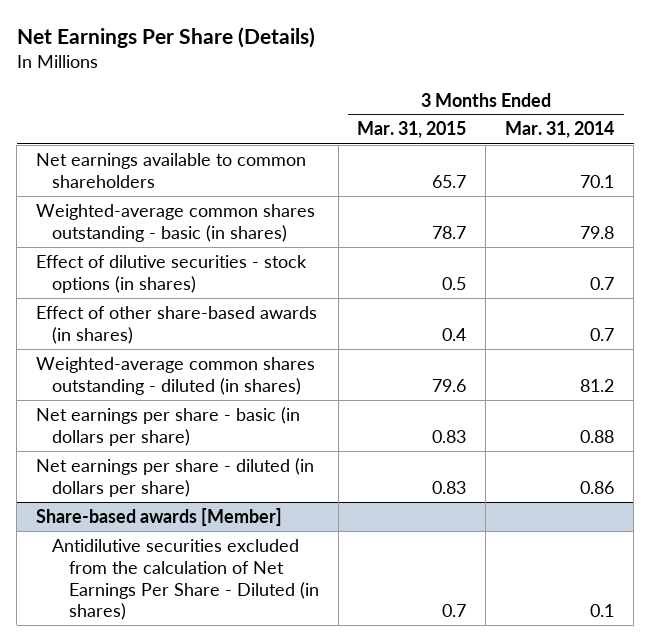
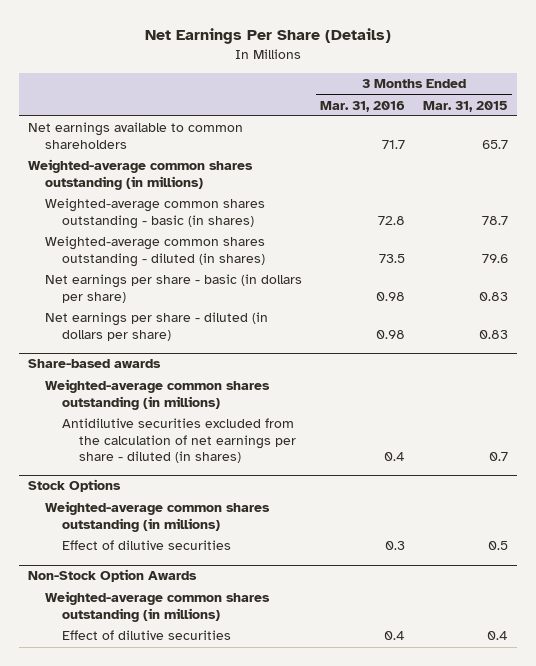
- | 3 Months Ended Mar. 31, 2015 | 3 Months Ended Mar. 31, 2014
+ | 3 Months Ended Mar. 31, 2016 | 3 Months Ended Mar. 31, 2015
+ Weighted-average common shares outstanding (in millions)
- Effect of dilutive securities - stock options (in shares) | 0.5 | 0.7
- Effect of other share-based awards (in shares) | 0.4 | 0.7
- Share-based awards [Member]
- Antidilutive securities excluded from the calculation of Net Earnings Per Share - Diluted (in shares) | 0.7 | 0.1
+ Share-based awards
+ Weighted-average common shares outstanding (in millions)
+ Antidilutive securities excluded from the calculation of net earnings per share - diluted (in shares) | 0.4 | 0.7
+ Stock Options
+ Weighted-average common shares outstanding (in millions)
+ Effect of dilutive securities | 0.3 | 0.5
+ Non-Stock Option Awards
+ Weighted-average common shares outstanding (in millions)
+ Effect of dilutive securities | 0.4 | 0.4

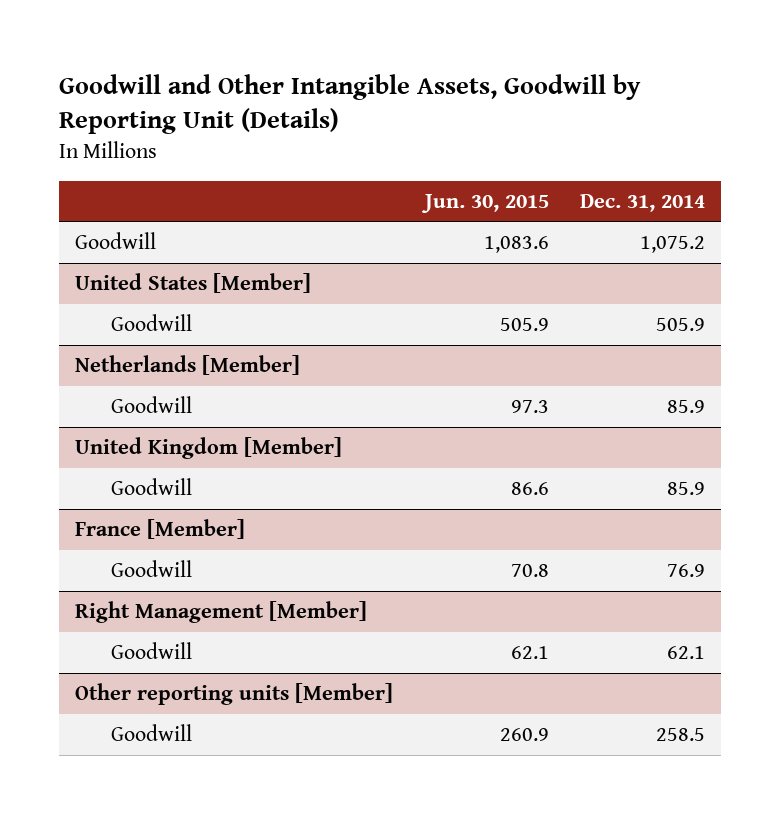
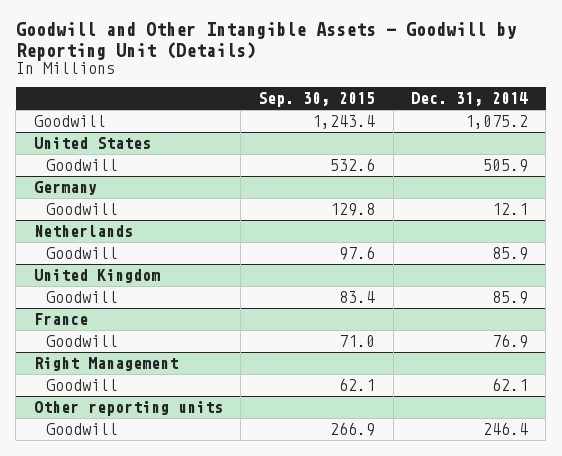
- Goodwill and Other Intangible Assets, Goodwill by Reporting Unit (Details)
+ Goodwill and Other Intangible Assets - Goodwill by Reporting Unit (Details)
- | Jun. 30, 2015 | Dec. 31, 2014
+ | Sep. 30, 2015 | Dec. 31, 2014
- United States [Member]
+ United States
- Netherlands [Member]
+ Germany
+ Goodwill | 129.8 | 12.1
+ Netherlands
- United Kingdom [Member]
+ United Kingdom
- France [Member]
+ France
- Right Management [Member]
+ Right Management
- Other reporting units [Member]
- Goodwill | 260.9 | 258.5
+ Other reporting units
+ Goodwill | 266.9 | 246.4

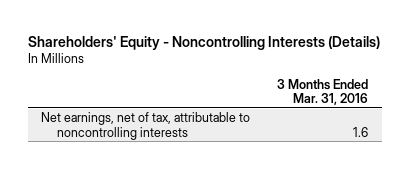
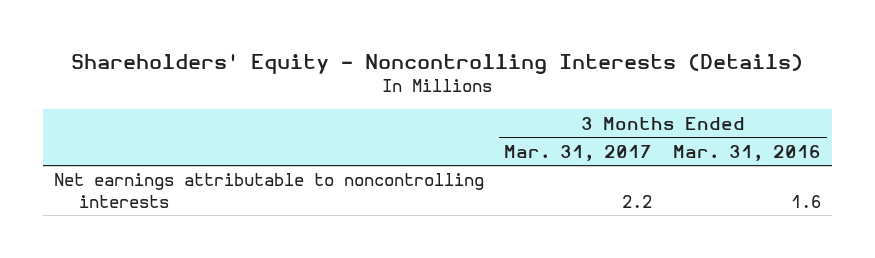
- | 3 Months Ended Mar. 31, 2016
+ | 3 Months Ended Mar. 31, 2017 | 3 Months Ended Mar. 31, 2016
- Net earnings, net of tax, attributable to noncontrolling interests | 1.6
+ Net earnings attributable to noncontrolling interests | 2.2 | 1.6

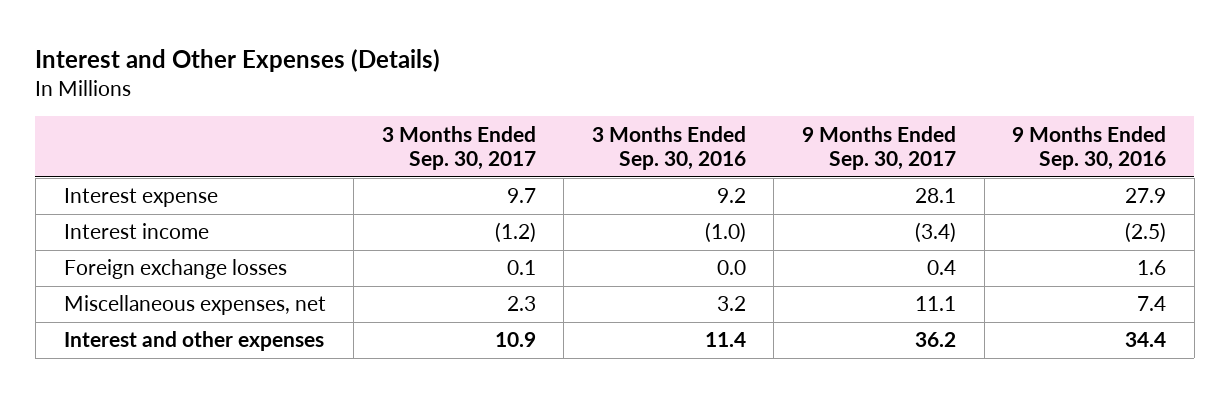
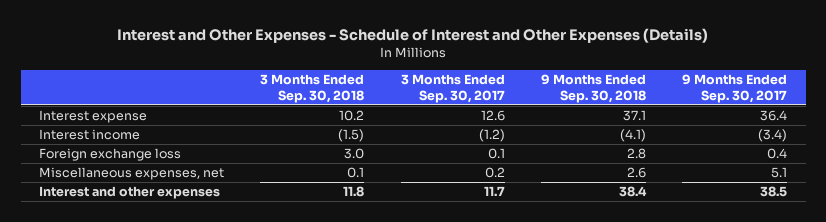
- Interest and Other Expenses (Details)
+ Interest and Other Expenses - Schedule of Interest and Other Expenses (Details)
- | 3 Months Ended Sep. 30, 2017 | 3 Months Ended Sep. 30, 2016 | 9 Months Ended Sep. 30, 2017 | 9 Months Ended Sep. 30, 2016
+ | 3 Months Ended Sep. 30, 2018 | 3 Months Ended Sep. 30, 2017 | 9 Months Ended Sep. 30, 2018 | 9 Months Ended Sep. 30, 2017
- Interest expense | 9.7 | 9.2 | 28.1 | 27.9
+ Interest expense | 10.2 | 12.6 | 37.1 | 36.4
- Foreign exchange losses | 0.1 | 0.0 | 0.4 | 1.6
- Miscellaneous expenses, net | 2.3 | 3.2 | 11.1 | 7.4
- Interest and other expenses | 10.9 | 11.4 | 36.2 | 34.4
+ Foreign exchange loss | 3.0 | 0.1 | 2.8 | 0.4
+ Miscellaneous expenses, net | 0.1 | 0.2 | 2.6 | 5.1
+ Interest and other expenses | 11.8 | 11.7 | 38.4 | 38.5

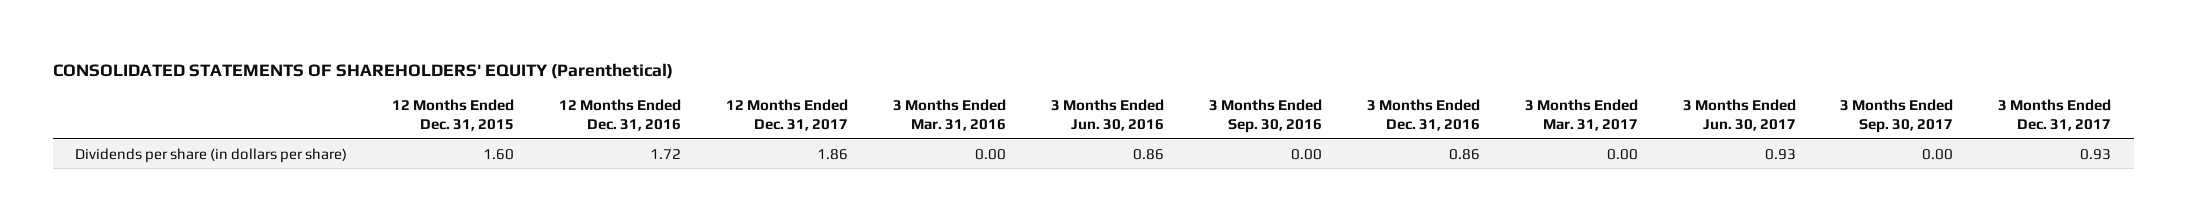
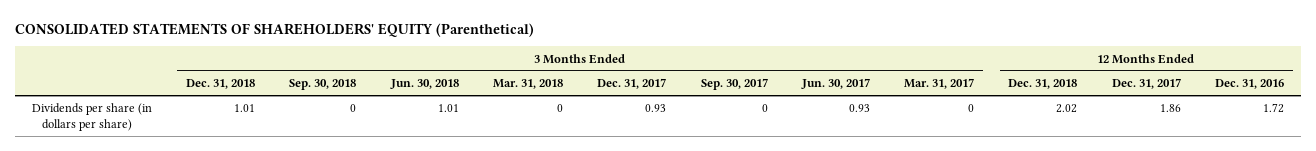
- | 12 Months Ended Dec. 31, 2015 | 12 Months Ended Dec. 31, 2016 | 12 Months Ended Dec. 31, 2017 | 3 Months Ended Mar. 31, 2016 | 3 Months Ended Jun. 30, 2016 | 3 Months Ended Sep. 30, 2016 | 3 Months Ended Dec. 31, 2016 | 3 Months Ended Mar. 31, 2017 | 3 Months Ended Jun. 30, 2017 | 3 Months Ended Sep. 30, 2017 | 3 Months Ended Dec. 31, 2017
+ | 3 Months Ended Dec. 31, 2018 | 3 Months Ended Sep. 30, 2018 | 3 Months Ended Jun. 30, 2018 | 3 Months Ended Mar. 31, 2018 | 3 Months Ended Dec. 31, 2017 | 3 Months Ended Sep. 30, 2017 | 3 Months Ended Jun. 30, 2017 | 3 Months Ended Mar. 31, 2017 | 12 Months Ended Dec. 31, 2018 | 12 Months Ended Dec. 31, 2017 | 12 Months Ended Dec. 31, 2016
- Dividends per share (in dollars per share) | 1.60 | 1.72 | 1.86 | 0.00 | 0.86 | 0.00 | 0.86 | 0.00 | 0.93 | 0.00 | 0.93
+ Dividends per share (in dollars per share) | 1.01 | 0 | 1.01 | 0 | 0.93 | 0 | 0.93 | 0 | 2.02 | 1.86 | 1.72

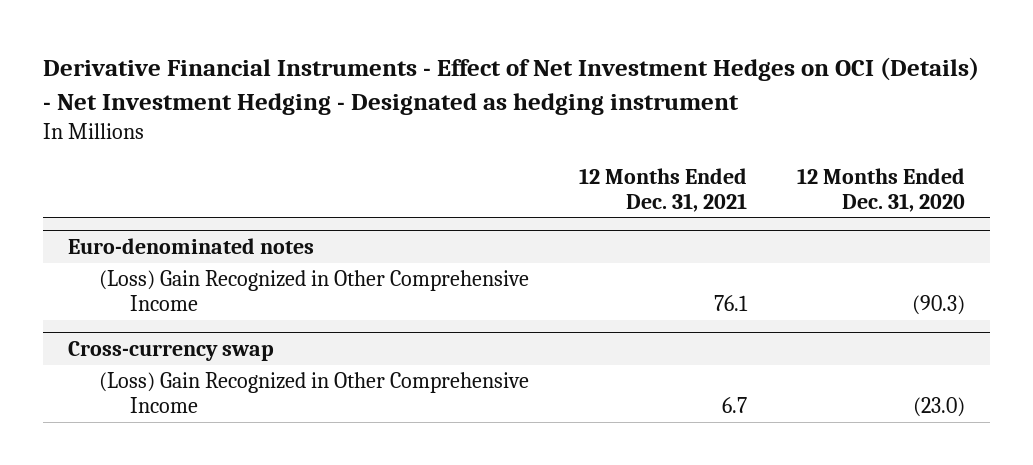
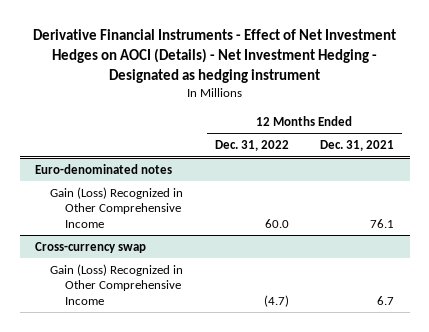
- Derivative Financial Instruments - Effect of Net Investment Hedges on OCI (Details) - Net Investment Hedging - Designated as hedging instrument
+ Derivative Financial Instruments - Effect of Net Investment Hedges on AOCI (Details) - Net Investment Hedging - Designated as hedging instrument
- | 12 Months Ended Dec. 31, 2021 | 12 Months Ended Dec. 31, 2020
+ | 12 Months Ended Dec. 31, 2022 | 12 Months Ended Dec. 31, 2021
@ Euro-denominated notes
- (Loss) Gain Recognized in Other Comprehensive Income | 76.1 | (90.3)
+ Gain (Loss) Recognized in Other Comprehensive Income | 60.0 | 76.1
@ Cross-currency swap
- (Loss) Gain Recognized in Other Comprehensive Income | 6.7 | (23.0)
+ Gain (Loss) Recognized in Other Comprehensive Income | (4.7) | 6.7

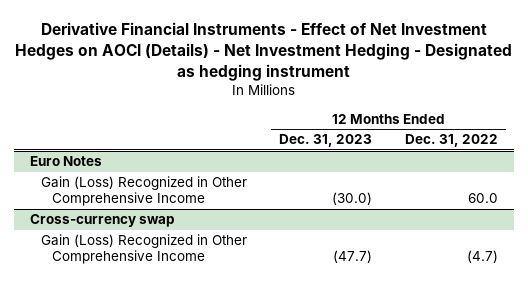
- | 12 Months Ended Dec. 31, 2022 | 12 Months Ended Dec. 31, 2021
+ | 12 Months Ended Dec. 31, 2023 | 12 Months Ended Dec. 31, 2022
- Euro-denominated notes
+ Euro Notes

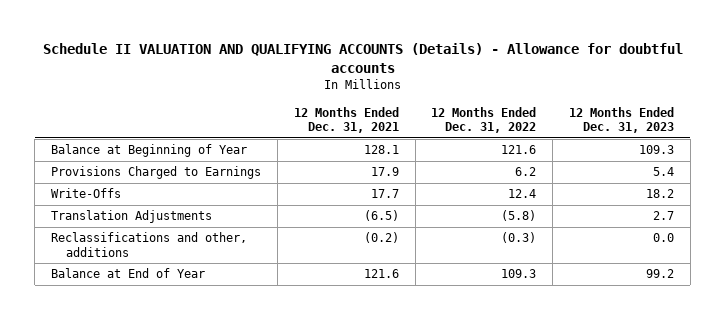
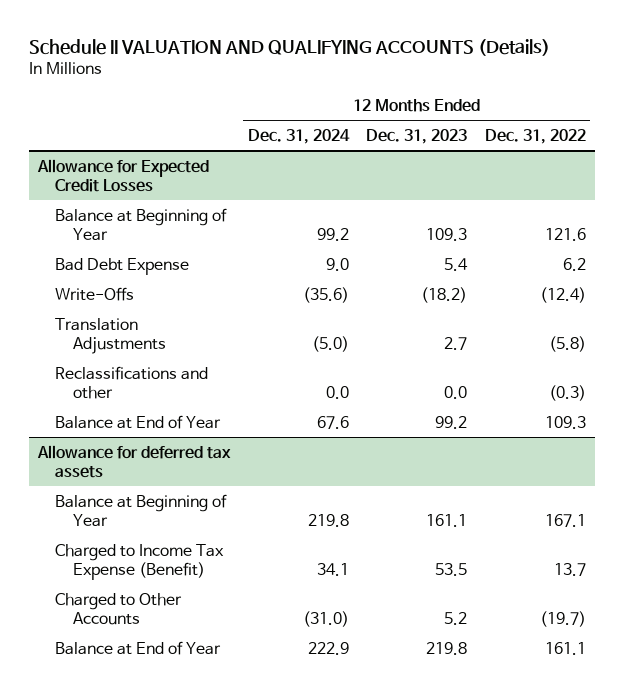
- Schedule II VALUATION AND QUALIFYING ACCOUNTS (Details) - Allowance for doubtful accounts
+ Schedule II VALUATION AND QUALIFYING ACCOUNTS (Details)
- | 12 Months Ended Dec. 31, 2021 | 12 Months Ended Dec. 31, 2022 | 12 Months Ended Dec. 31, 2023
+ | 12 Months Ended Dec. 31, 2024 | 12 Months Ended Dec. 31, 2023 | 12 Months Ended Dec. 31, 2022
+ Allowance for Expected Credit Losses
- Provisions Charged to Earnings | 17.9 | 6.2 | 5.4
- Write-Offs | 17.7 | 12.4 | 18.2
+ Bad Debt Expense | 9.0 | 5.4 | 6.2
+ Write-Offs | (35.6) | (18.2) | (12.4)
- Reclassifications and other, additions | (0.2) | (0.3) | 0.0
+ Reclassifications and other | 0.0 | 0.0 | (0.3)
+ Allowance for deferred tax assets
+ Balance at Beginning of Year | 219.8 | 161.1 | 167.1
+ Charged to Income Tax Expense (Benefit) | 34.1 | 53.5 | 13.7
+ Charged to Other Accounts | (31.0) | 5.2 | (19.7)
+ Balance at End of Year | 222.9 | 219.8 | 161.1

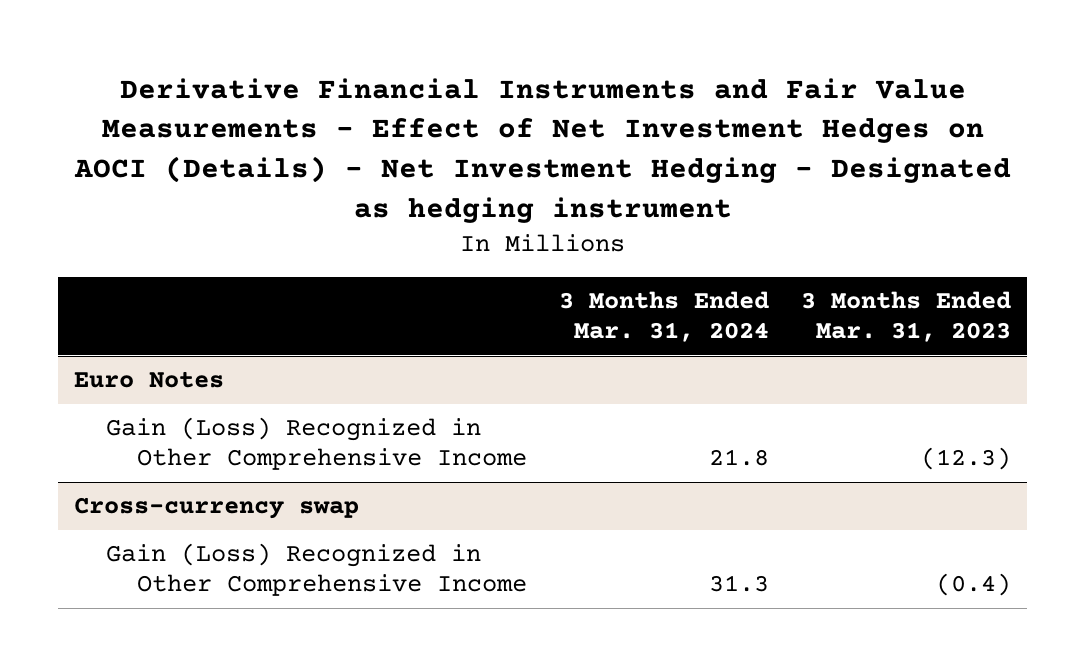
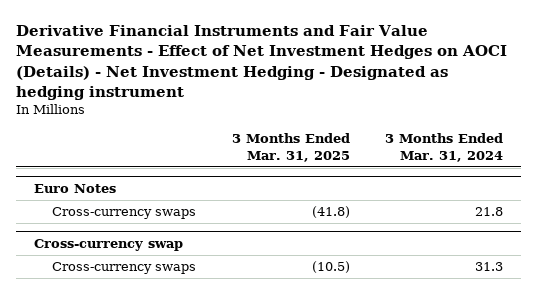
- | 3 Months Ended Mar. 31, 2024 | 3 Months Ended Mar. 31, 2023
+ | 3 Months Ended Mar. 31, 2025 | 3 Months Ended Mar. 31, 2024
@ Euro Notes
- Gain (Loss) Recognized in Other Comprehensive Income | 21.8 | (12.3)
+ Cross-currency swaps | (41.8) | 21.8
@ Cross-currency swap
- Gain (Loss) Recognized in Other Comprehensive Income | 31.3 | (0.4)
+ Cross-currency swaps | (10.5) | 31.3

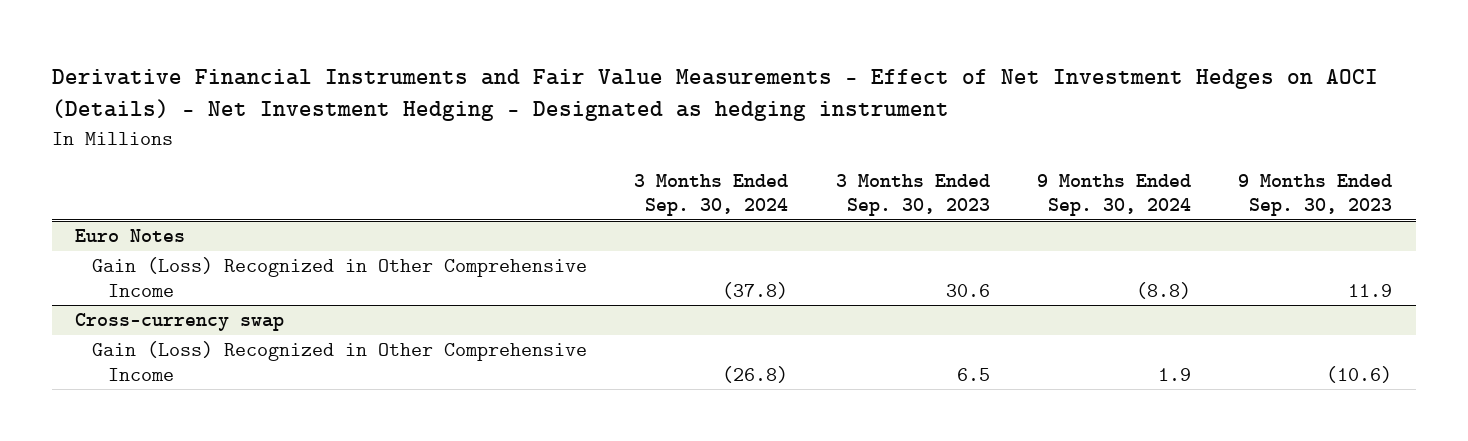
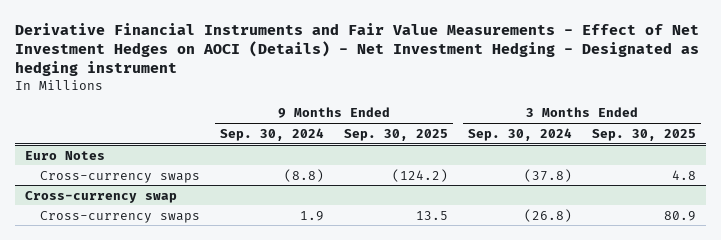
- | 3 Months Ended Sep. 30, 2024 | 3 Months Ended Sep. 30, 2023 | 9 Months Ended Sep. 30, 2024 | 9 Months Ended Sep. 30, 2023
+ | 9 Months Ended Sep. 30, 2024 | 9 Months Ended Sep. 30, 2025 | 3 Months Ended Sep. 30, 2024 | 3 Months Ended Sep. 30, 2025
@ Euro Notes
- Gain (Loss) Recognized in Other Comprehensive Income | (37.8) | 30.6 | (8.8) | 11.9
+ Cross-currency swaps | (8.8) | (124.2) | (37.8) | 4.8
@ Cross-currency swap
- Gain (Loss) Recognized in Other Comprehensive Income | (26.8) | 6.5 | 1.9 | (10.6)
+ Cross-currency swaps | 1.9 | 13.5 | (26.8) | 80.9

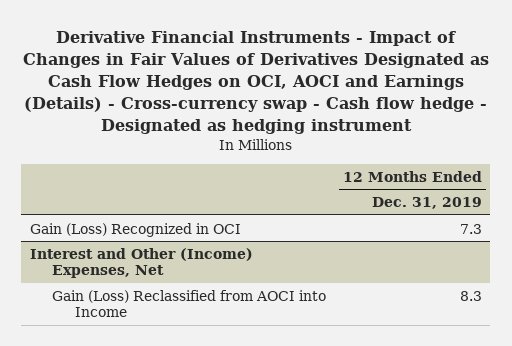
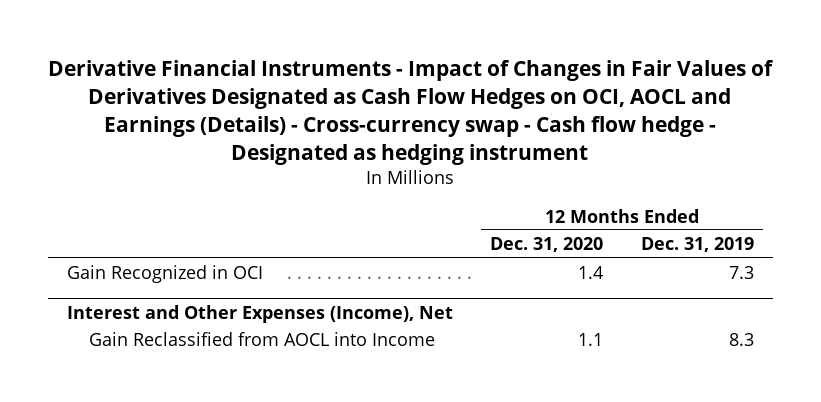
- Derivative Financial Instruments - Impact of Changes in Fair Values of Derivatives Designated as Cash Flow Hedges on OCI, AOCI and Earnings (Details) - Cross-currency swap - Cash flow hedge - Designated as hedging instrument
+ Derivative Financial Instruments - Impact of Changes in Fair Values of Derivatives Designated as Cash Flow Hedges on OCI, AOCL and Earnings (Details) - Cross-currency swap - Cash flow hedge - Designated as hedging instrument
- | 12 Months Ended Dec. 31, 2019
+ | 12 Months Ended Dec. 31, 2020 | 12 Months Ended Dec. 31, 2019
- Gain (Loss) Recognized in OCI | 7.3
- Interest and Other (Income) Expenses, Net
- Gain (Loss) Reclassified from AOCI into Income | 8.3
+ Gain Recognized in OCI | 1.4 | 7.3
+ Interest and Other Expenses (Income), Net
+ Gain Reclassified from AOCL into Income | 1.1 | 8.3

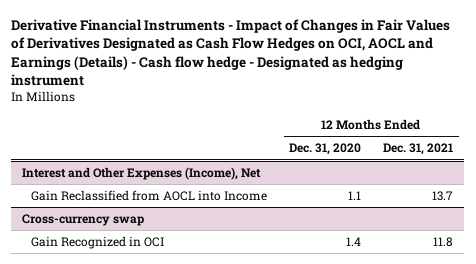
- Derivative Financial Instruments - Impact of Changes in Fair Values of Derivatives Designated as Cash Flow Hedges on OCI, AOCL and Earnings (Details) - Cross-currency swap - Cash flow hedge - Designated as hedging instrument
+ Derivative Financial Instruments - Impact of Changes in Fair Values of Derivatives Designated as Cash Flow Hedges on OCI, AOCL and Earnings (Details) - Cash flow hedge - Designated as hedging instrument
- | 12 Months Ended Dec. 31, 2020 | 12 Months Ended Dec. 31, 2019
+ | 12 Months Ended Dec. 31, 2020 | 12 Months Ended Dec. 31, 2021
- Gain Recognized in OCI | 1.4 | 7.3
+ Cross-currency swap
+ Gain Recognized in OCI | 1.4 | 11.8

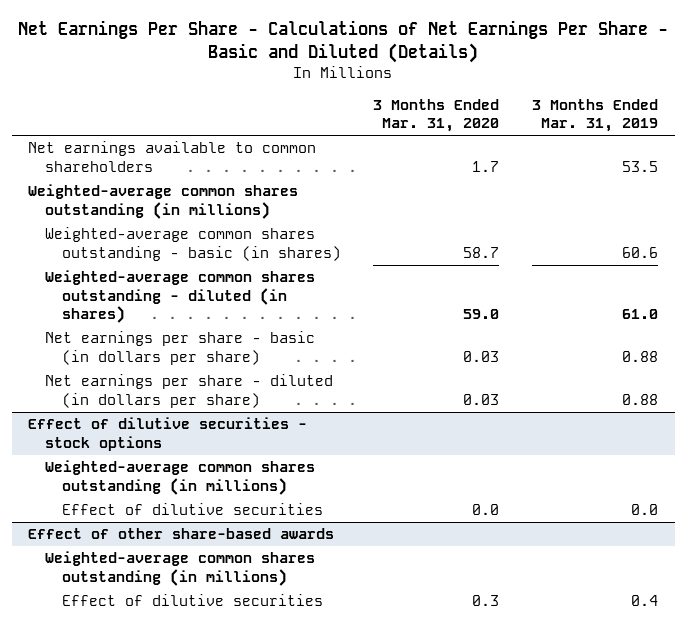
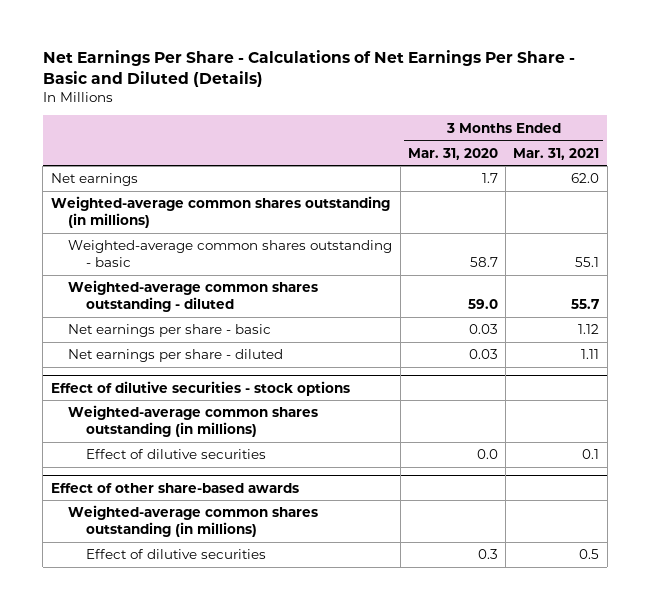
- | 3 Months Ended Mar. 31, 2020 | 3 Months Ended Mar. 31, 2019
+ | 3 Months Ended Mar. 31, 2020 | 3 Months Ended Mar. 31, 2021
- Net earnings available to common shareholders | 1.7 | 53.5
+ Net earnings | 1.7 | 62.0
- Weighted-average common shares outstanding - basic (in shares) | 58.7 | 60.6
- Weighted-average common shares outstanding - diluted (in shares) | 59.0 | 61.0
- Net earnings per share - basic (in dollars per share) | 0.03 | 0.88
- Net earnings per share - diluted (in dollars per share) | 0.03 | 0.88
+ Weighted-average common shares outstanding - basic | 58.7 | 55.1
+ Weighted-average common shares outstanding - diluted | 59.0 | 55.7
+ Net earnings per share - basic | 0.03 | 1.12
+ Net earnings per share - diluted | 0.03 | 1.11

